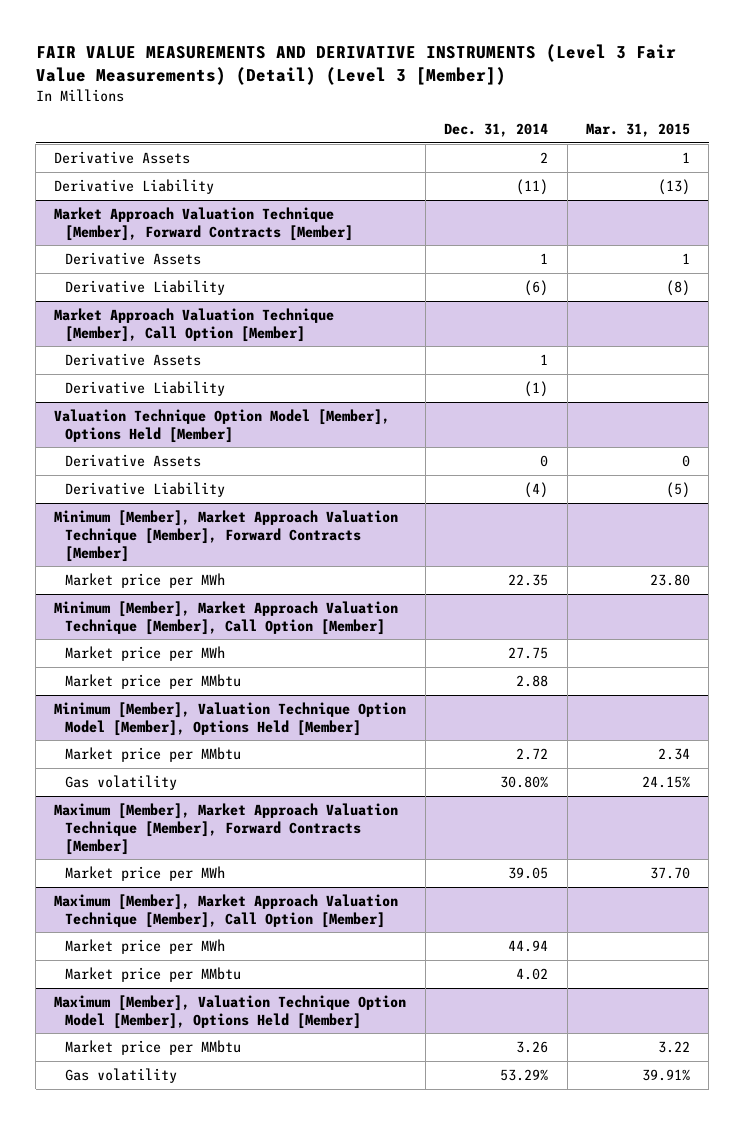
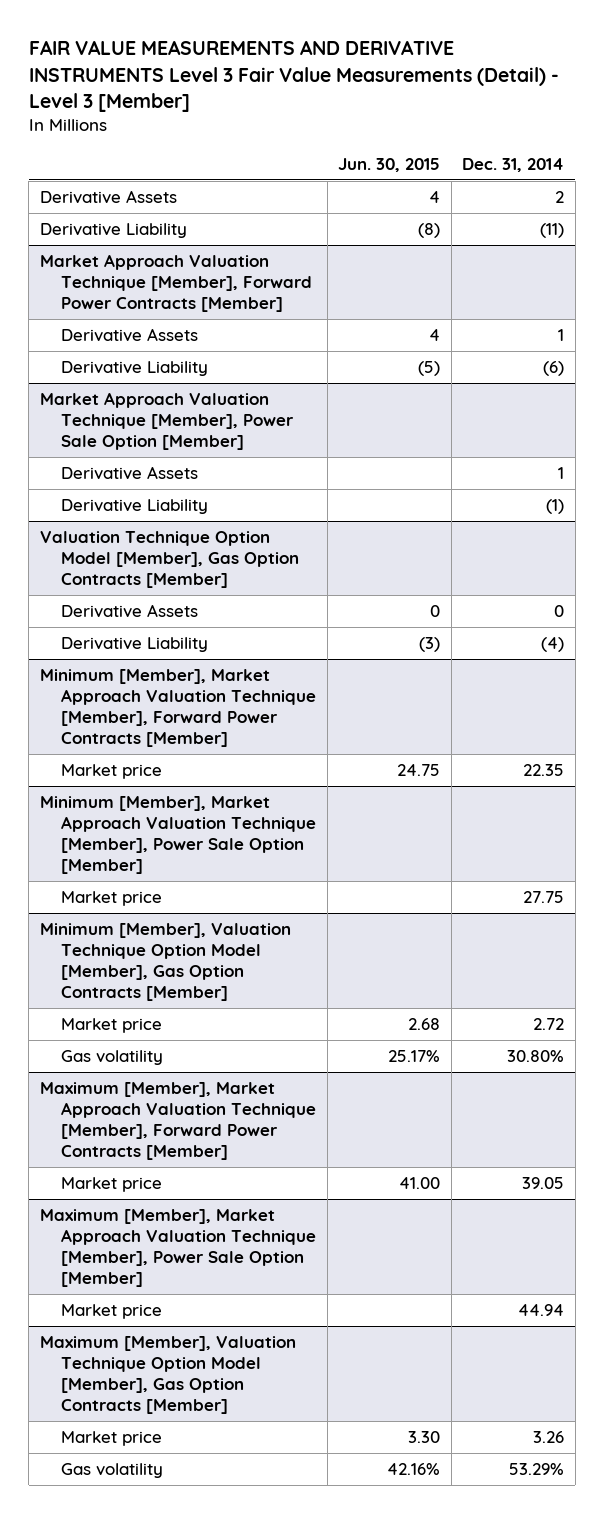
- FAIR VALUE MEASUREMENTS AND DERIVATIVE INSTRUMENTS (Level 3 Fair Value Measurements) (Detail) (Level 3 [Member])
+ FAIR VALUE MEASUREMENTS AND DERIVATIVE INSTRUMENTS Level 3 Fair Value Measurements (Detail) - Level 3 [Member]
- | Dec. 31, 2014 | Mar. 31, 2015
+ | Jun. 30, 2015 | Dec. 31, 2014
- Market Approach Valuation Technique [Member], Forward Contracts [Member]
+ Market Approach Valuation Technique [Member], Forward Power Contracts [Member]
- Market Approach Valuation Technique [Member], Call Option [Member]
+ Market Approach Valuation Technique [Member], Power Sale Option [Member]
- Valuation Technique Option Model [Member], Options Held [Member]
+ Valuation Technique Option Model [Member], Gas Option Contracts [Member]
- Minimum [Member], Market Approach Valuation Technique [Member], Forward Contracts [Member]
- Market price per MWh | 22.35 | 23.80
- Minimum [Member], Market Approach Valuation Technique [Member], Call Option [Member]
- Market price per MWh | 27.75 |
- Market price per MMbtu | 2.88 |
- Minimum [Member], Valuation Technique Option Model [Member], Options Held [Member]
- Market price per MMbtu | 2.72 | 2.34
+ Minimum [Member], Market Approach Valuation Technique [Member], Forward Power Contracts [Member]
+ Market price | 24.75 | 22.35
+ Minimum [Member], Market Approach Valuation Technique [Member], Power Sale Option [Member]
+ Market price | | 27.75
+ Minimum [Member], Valuation Technique Option Model [Member], Gas Option Contracts [Member]
+ Market price | 2.68 | 2.72
- Maximum [Member], Market Approach Valuation Technique [Member], Forward Contracts [Member]
- Market price per MWh | 39.05 | 37.70
- Maximum [Member], Market Approach Valuation Technique [Member], Call Option [Member]
- Market price per MWh | 44.94 |
- Market price per MMbtu | 4.02 |
- Maximum [Member], Valuation Technique Option Model [Member], Options Held [Member]
- Market price per MMbtu | 3.26 | 3.22
+ Maximum [Member], Market Approach Valuation Technique [Member], Forward Power Contracts [Member]
+ Market price | 41.00 | 39.05
+ Maximum [Member], Market Approach Valuation Technique [Member], Power Sale Option [Member]
+ Market price | | 44.94
+ Maximum [Member], Valuation Technique Option Model [Member], Gas Option Contracts [Member]
+ Market price | 3.30 | 3.26

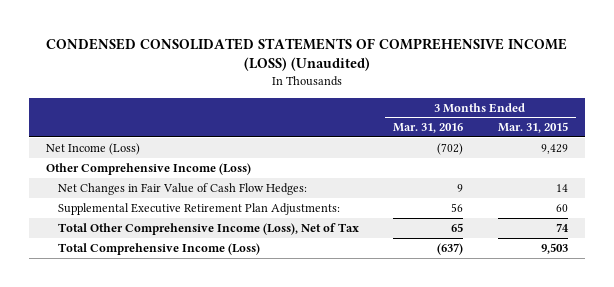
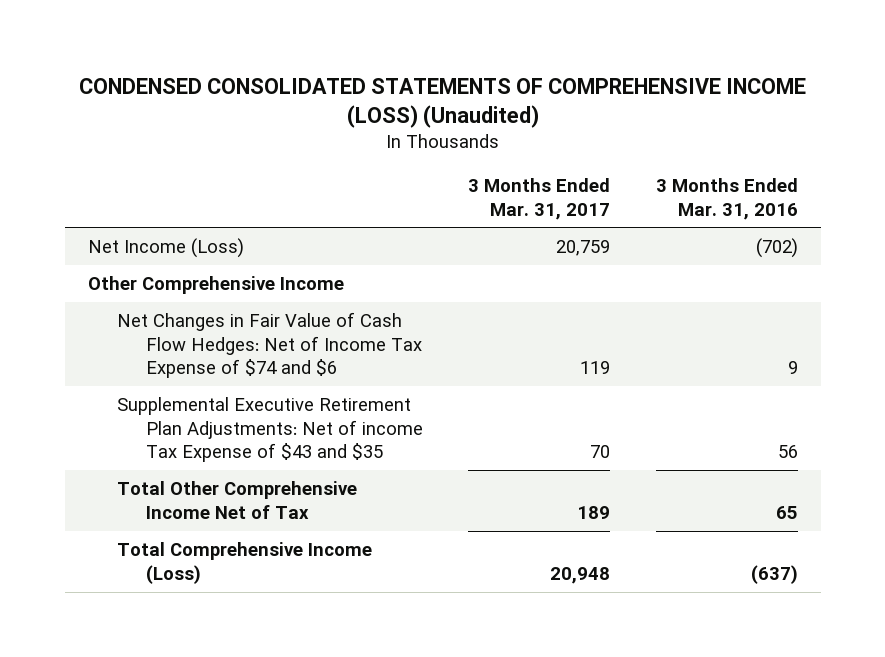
- | 3 Months Ended Mar. 31, 2016 | 3 Months Ended Mar. 31, 2015
+ | 3 Months Ended Mar. 31, 2017 | 3 Months Ended Mar. 31, 2016
- Other Comprehensive Income (Loss)
- Net Changes in Fair Value of Cash Flow Hedges: | 9 | 14
- Supplemental Executive Retirement Plan Adjustments: | 56 | 60
- Total Other Comprehensive Income (Loss), Net of Tax | 65 | 74
+ Other Comprehensive Income
+ Net Changes in Fair Value of Cash Flow Hedges: Net of Income Tax Expense of $74 and $6 | 119 | 9
+ Supplemental Executive Retirement Plan Adjustments: Net of income Tax Expense of $43 and $35 | 70 | 56
+ Total Other Comprehensive Income Net of Tax | 189 | 65

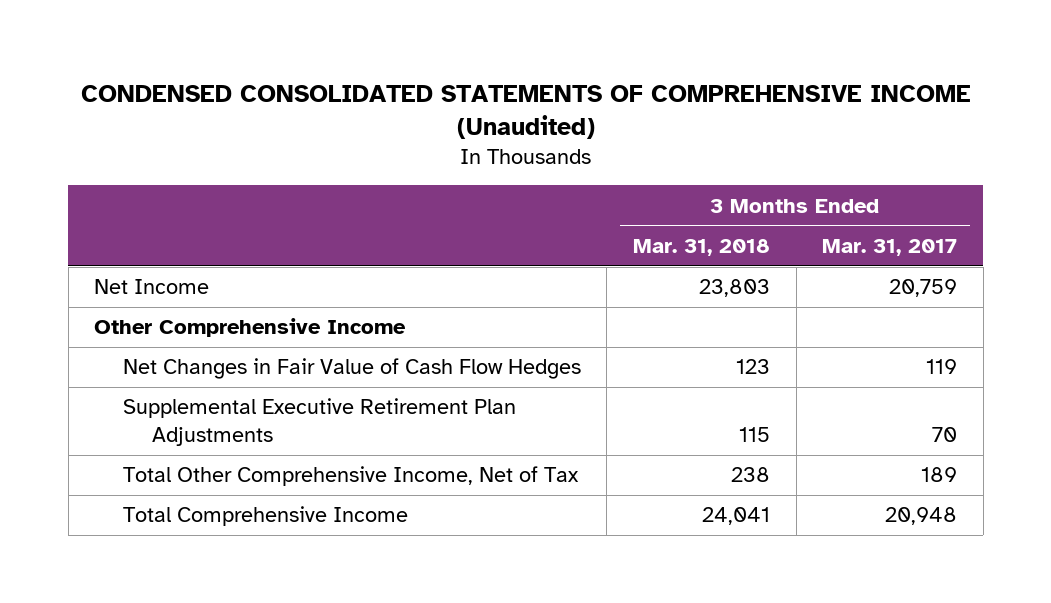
- CONDENSED CONSOLIDATED STATEMENTS OF COMPREHENSIVE INCOME (LOSS) (Unaudited)
+ CONDENSED CONSOLIDATED STATEMENTS OF COMPREHENSIVE INCOME (Unaudited)
- | 3 Months Ended Mar. 31, 2017 | 3 Months Ended Mar. 31, 2016
+ | 3 Months Ended Mar. 31, 2018 | 3 Months Ended Mar. 31, 2017
- Net Income (Loss) | 20,759 | (702)
+ Net Income | 23,803 | 20,759
- Net Changes in Fair Value of Cash Flow Hedges: Net of Income Tax Expense of $74 and $6 | 119 | 9
- Supplemental Executive Retirement Plan Adjustments: Net of income Tax Expense of $43 and $35 | 70 | 56
- Total Other Comprehensive Income Net of Tax | 189 | 65
- Total Comprehensive Income (Loss) | 20,948 | (637)
+ Net Changes in Fair Value of Cash Flow Hedges | 123 | 119
+ Supplemental Executive Retirement Plan Adjustments | 115 | 70
+ Total Other Comprehensive Income, Net of Tax | 238 | 189
+ Total Comprehensive Income | 24,041 | 20,948

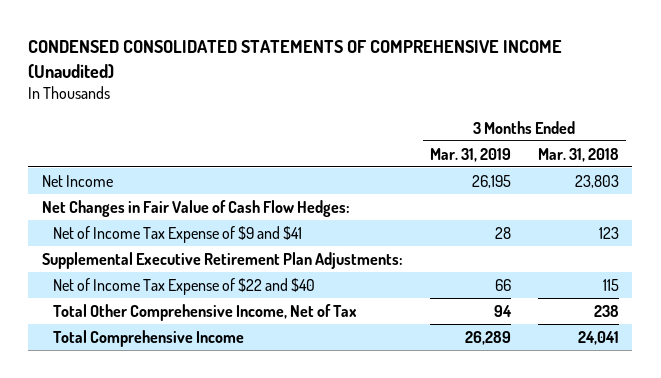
- | 3 Months Ended Mar. 31, 2018 | 3 Months Ended Mar. 31, 2017
+ | 3 Months Ended Mar. 31, 2019 | 3 Months Ended Mar. 31, 2018
- Other Comprehensive Income
- Net Changes in Fair Value of Cash Flow Hedges | 123 | 119
- Supplemental Executive Retirement Plan Adjustments | 115 | 70
+ Net Changes in Fair Value of Cash Flow Hedges:
+ Net of Income Tax Expense of $9 and $41 | 28 | 123
+ Supplemental Executive Retirement Plan Adjustments:
+ Net of Income Tax Expense of $22 and $40 | 66 | 115

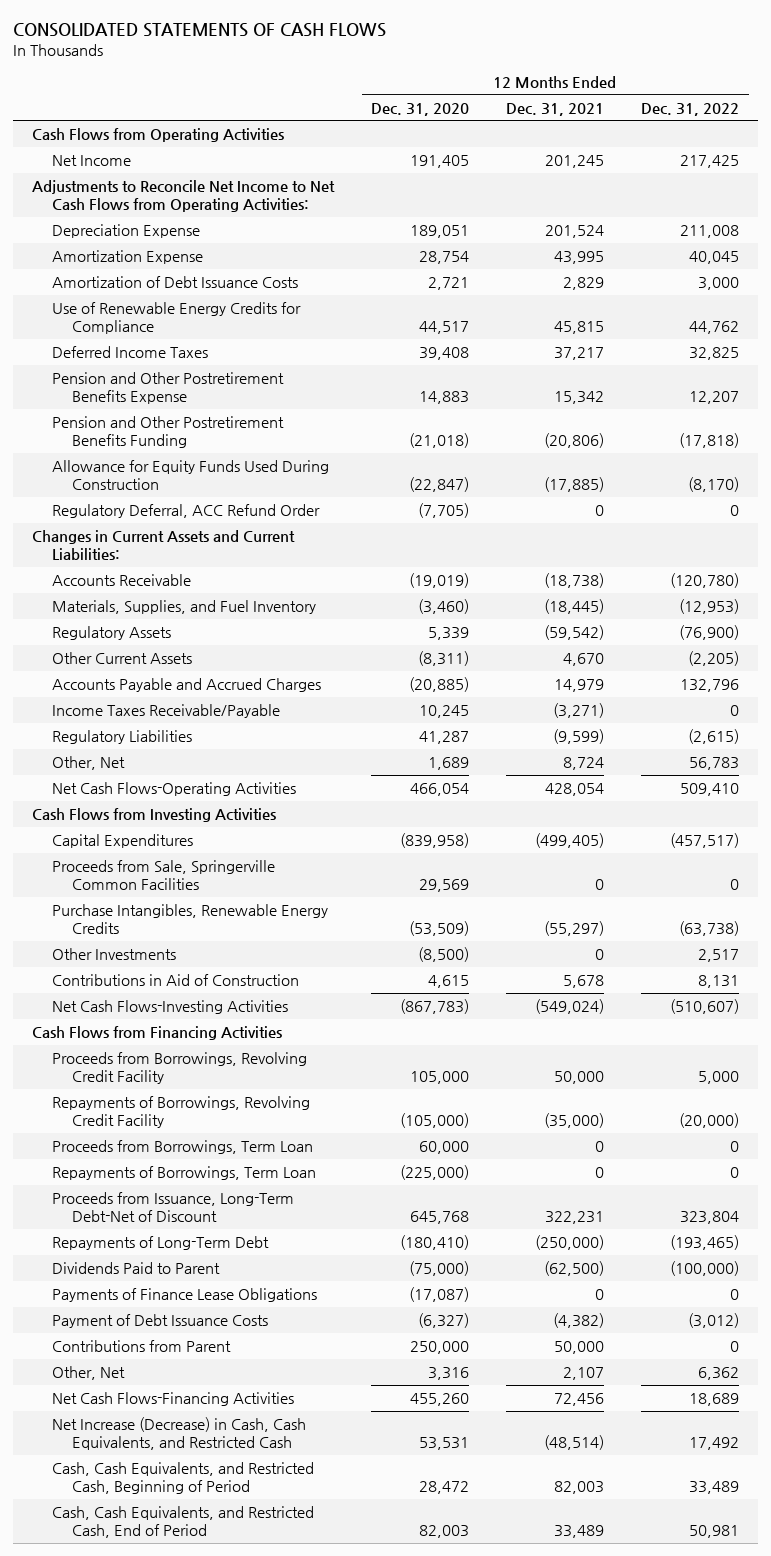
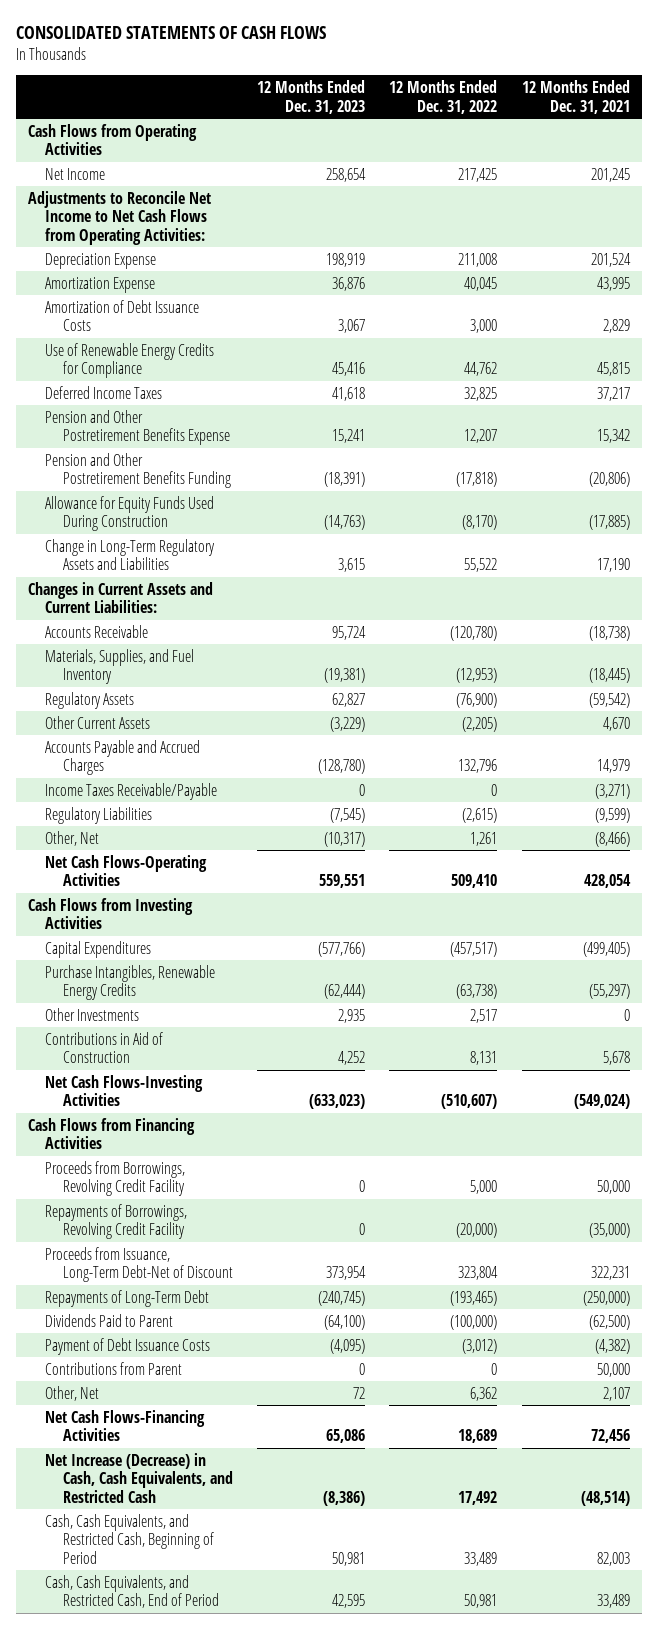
- | 12 Months Ended Dec. 31, 2020 | 12 Months Ended Dec. 31, 2021 | 12 Months Ended Dec. 31, 2022
+ | 12 Months Ended Dec. 31, 2023 | 12 Months Ended Dec. 31, 2022 | 12 Months Ended Dec. 31, 2021
- Regulatory Deferral, ACC Refund Order | (7,705) | 0 | 0
+ Change in Long-Term Regulatory Assets and Liabilities | 3,615 | 55,522 | 17,190
- Other, Net | 1,689 | 8,724 | 56,783
+ Other, Net | (10,317) | 1,261 | (8,466)
- Proceeds from Sale, Springerville Common Facilities | 29,569 | 0 | 0
- Proceeds from Borrowings, Term Loan | 60,000 | 0 | 0
- Repayments of Borrowings, Term Loan | (225,000) | 0 | 0
- Payments of Finance Lease Obligations | (17,087) | 0 | 0

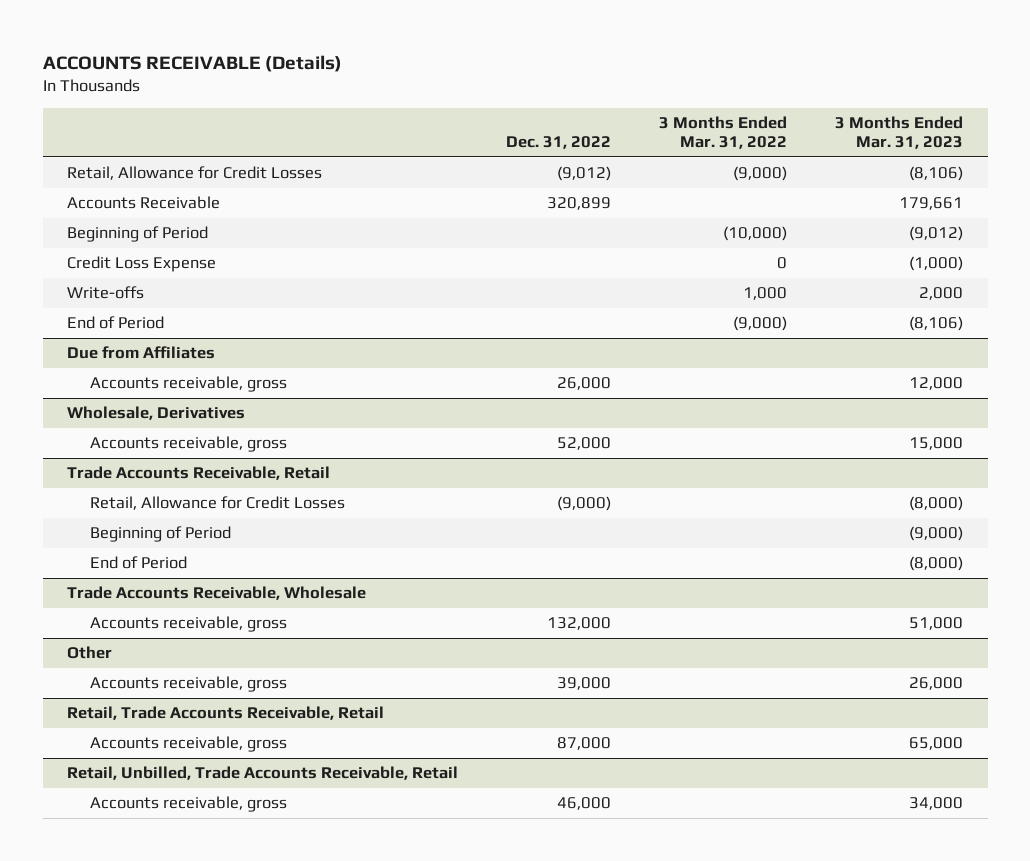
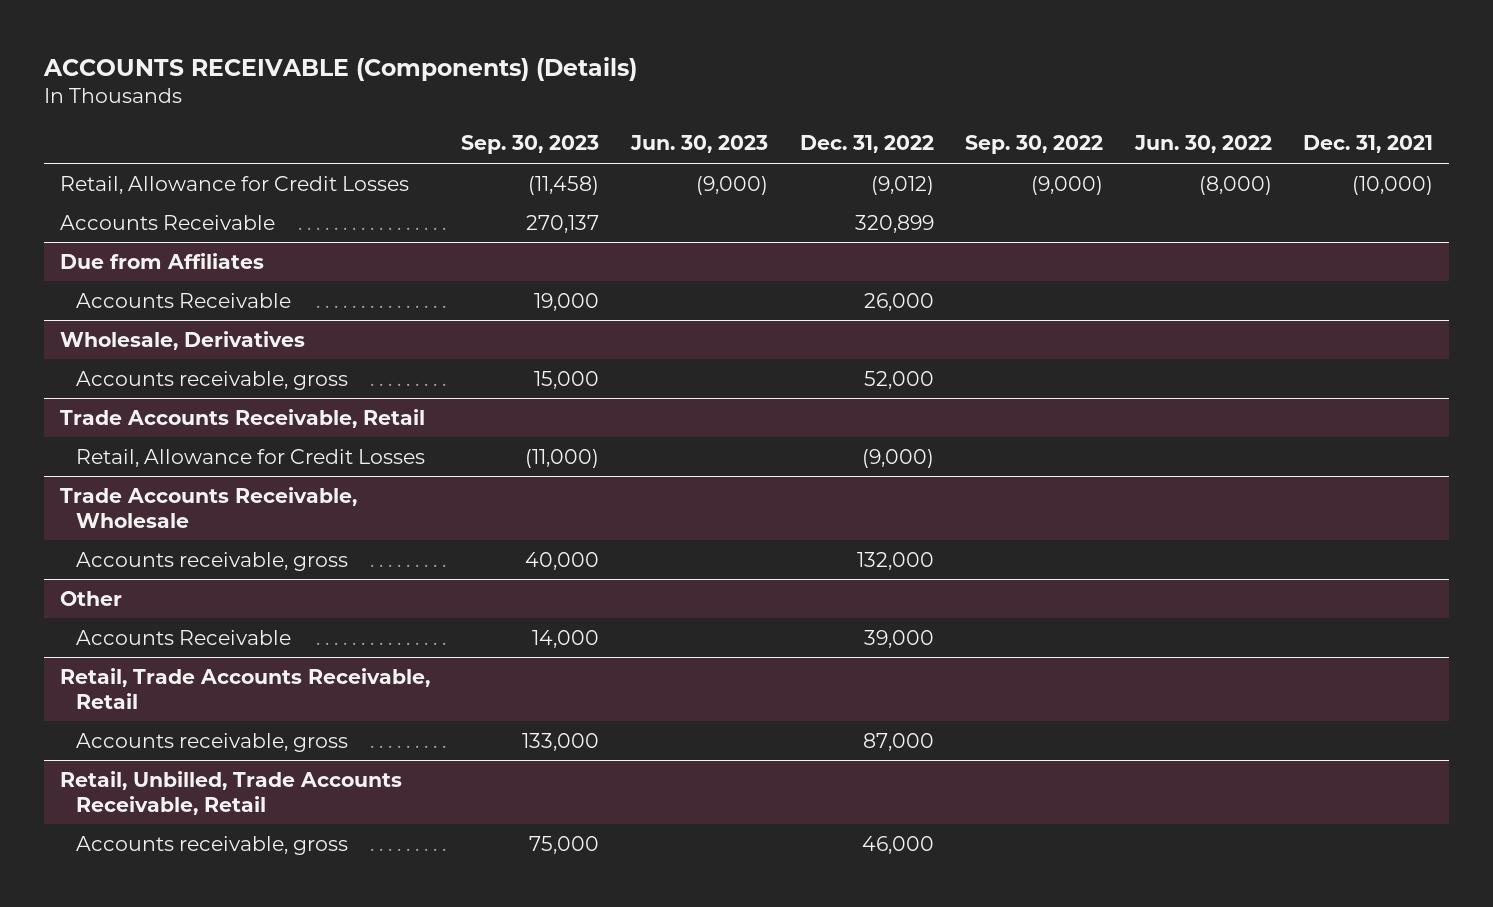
- ACCOUNTS RECEIVABLE (Details)
+ ACCOUNTS RECEIVABLE (Components) (Details)
- | Dec. 31, 2022 | 3 Months Ended Mar. 31, 2022 | 3 Months Ended Mar. 31, 2023
+ | Sep. 30, 2023 | Jun. 30, 2023 | Dec. 31, 2022 | Sep. 30, 2022 | Jun. 30, 2022 | Dec. 31, 2021
- Beginning of Period | | (10,000) | (9,012)
- Credit Loss Expense | | 0 | (1,000)
- Write-offs | | 1,000 | 2,000
- End of Period | | (9,000) | (8,106)
@ Due from Affiliates
- Accounts receivable, gross | 26,000 | | 12,000
+ Accounts Receivable | 19,000 | | 26,000 | | |
@ Trade Accounts Receivable, Retail
- Beginning of Period | | | (9,000)
- End of Period | | | (8,000)
@ Other
- Accounts receivable, gross | 39,000 | | 26,000
+ Accounts Receivable | 14,000 | | 39,000 | | |

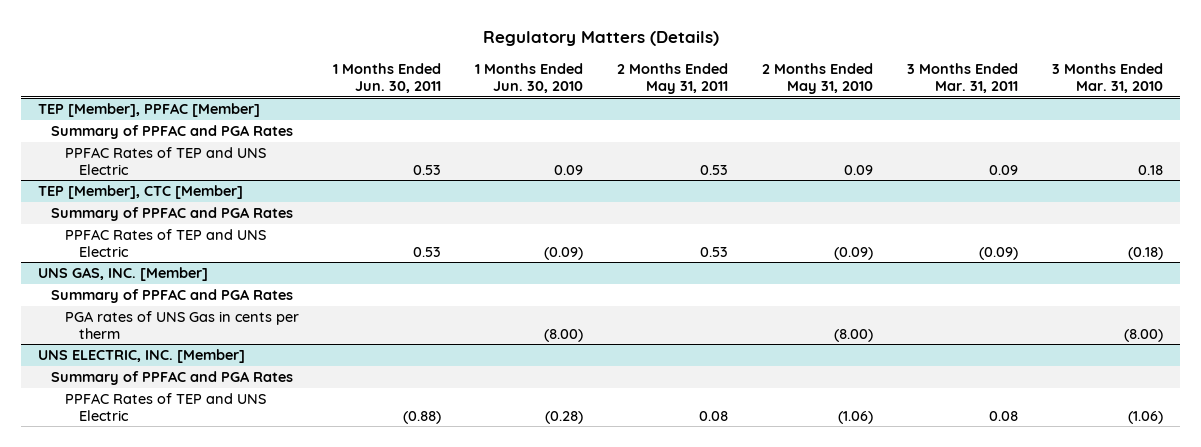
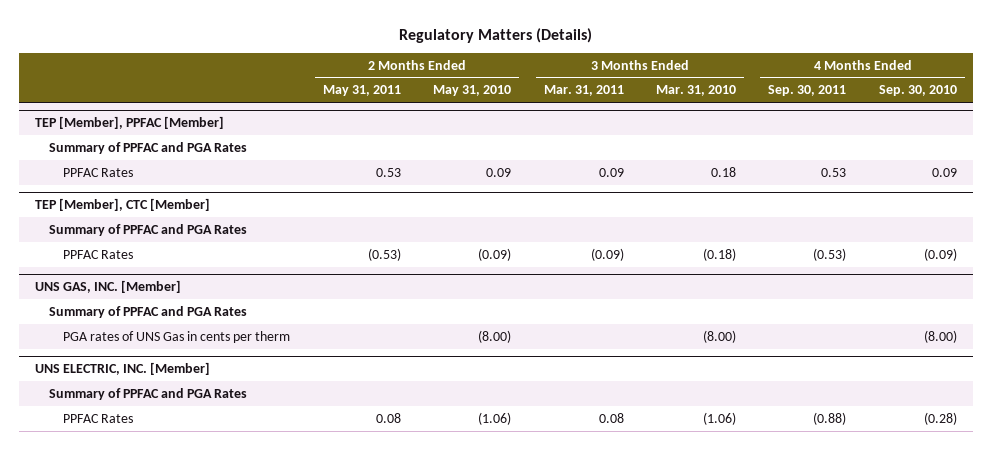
- | 1 Months Ended Jun. 30, 2011 | 1 Months Ended Jun. 30, 2010 | 2 Months Ended May 31, 2011 | 2 Months Ended May 31, 2010 | 3 Months Ended Mar. 31, 2011 | 3 Months Ended Mar. 31, 2010
+ | 2 Months Ended May 31, 2011 | 2 Months Ended May 31, 2010 | 3 Months Ended Mar. 31, 2011 | 3 Months Ended Mar. 31, 2010 | 4 Months Ended Sep. 30, 2011 | 4 Months Ended Sep. 30, 2010
@ TEP [Member], PPFAC [Member]
- PPFAC Rates of TEP and UNS Electric | 0.53 | 0.09 | 0.53 | 0.09 | 0.09 | 0.18
+ PPFAC Rates | 0.53 | 0.09 | 0.09 | 0.18 | 0.53 | 0.09
@ TEP [Member], CTC [Member]
- PPFAC Rates of TEP and UNS Electric | 0.53 | (0.09) | 0.53 | (0.09) | (0.09) | (0.18)
+ PPFAC Rates | (0.53) | (0.09) | (0.09) | (0.18) | (0.53) | (0.09)
@ UNS ELECTRIC, INC. [Member]
- PPFAC Rates of TEP and UNS Electric | (0.88) | (0.28) | 0.08 | (1.06) | 0.08 | (1.06)
+ PPFAC Rates | 0.08 | (1.06) | 0.08 | (1.06) | (0.88) | (0.28)

